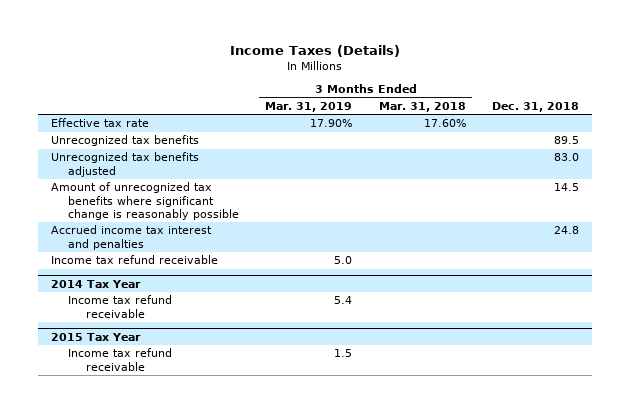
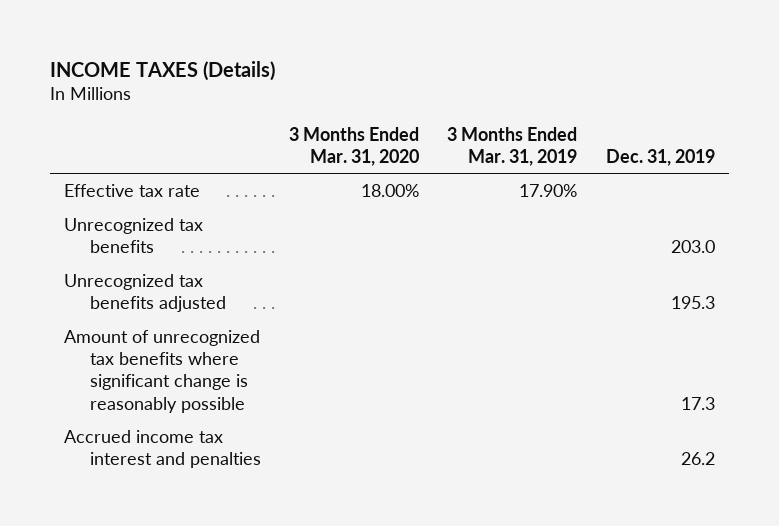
- Income Taxes (Details)
+ INCOME TAXES (Details)
- | 3 Months Ended Mar. 31, 2019 | 3 Months Ended Mar. 31, 2018 | Dec. 31, 2018
+ | 3 Months Ended Mar. 31, 2020 | 3 Months Ended Mar. 31, 2019 | Dec. 31, 2019
- Income tax refund receivable | 5.0 | |
- 2014 Tax Year
- Income tax refund receivable | 5.4 | |
- 2015 Tax Year
- Income tax refund receivable | 1.5 | |

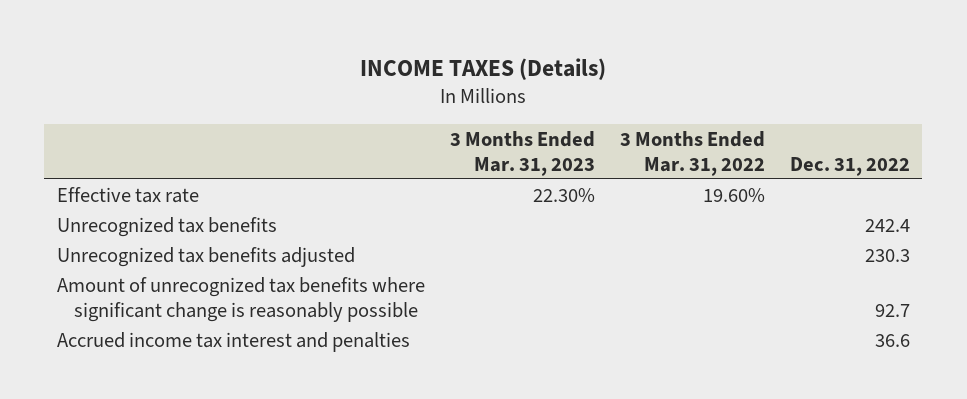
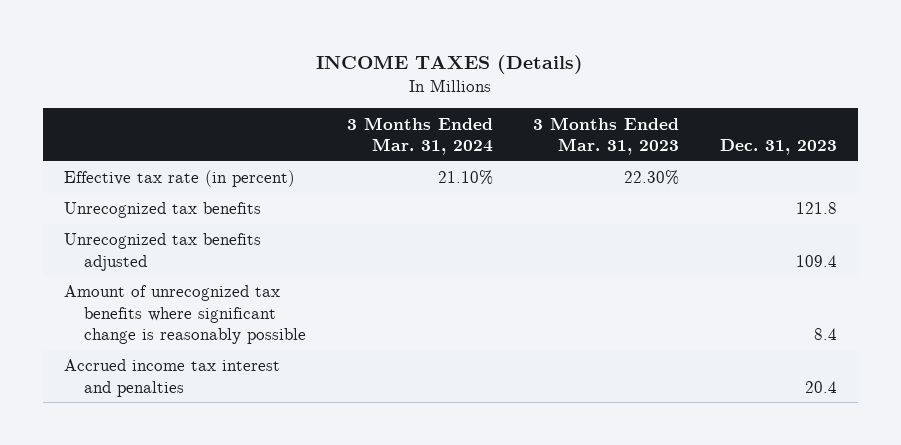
- | 3 Months Ended Mar. 31, 2023 | 3 Months Ended Mar. 31, 2022 | Dec. 31, 2022
+ | 3 Months Ended Mar. 31, 2024 | 3 Months Ended Mar. 31, 2023 | Dec. 31, 2023
- Effective tax rate | 22.30% | 19.60% |
+ Effective tax rate (in percent) | 21.10% | 22.30% |

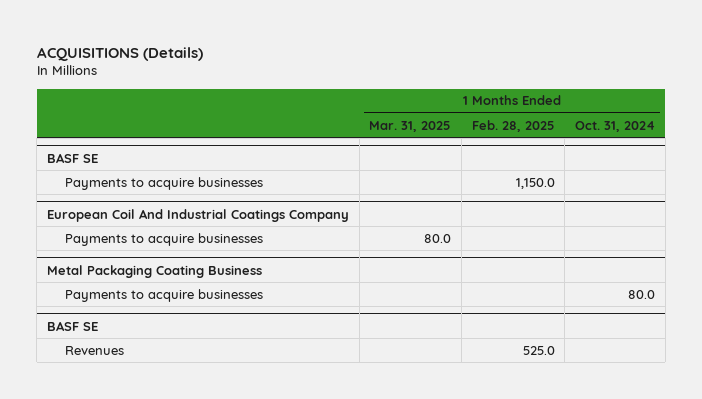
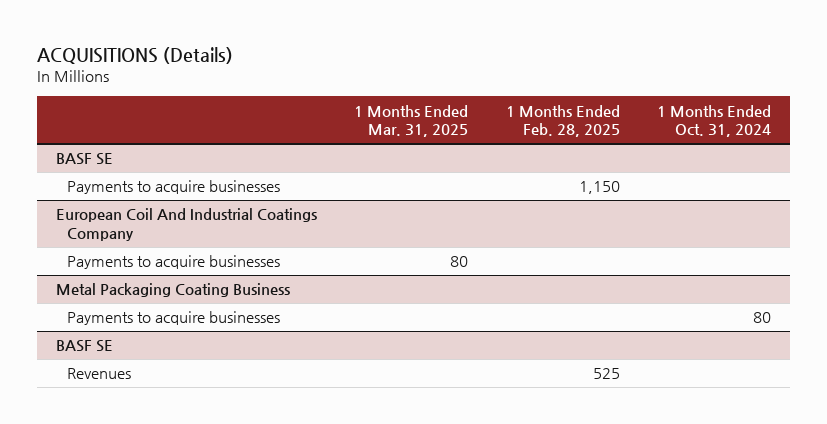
@ BASF SE
- Payments to acquire businesses | | 1,150.0 |
+ Payments to acquire businesses | | 1,150 |
@ European Coil And Industrial Coatings Company
- Payments to acquire businesses | 80.0 | |
+ Payments to acquire businesses | 80 | |
@ Metal Packaging Coating Business
- Payments to acquire businesses | | | 80.0
+ Payments to acquire businesses | | | 80
@ BASF SE
- Revenues | | 525.0 |
+ Revenues | | 525 |

